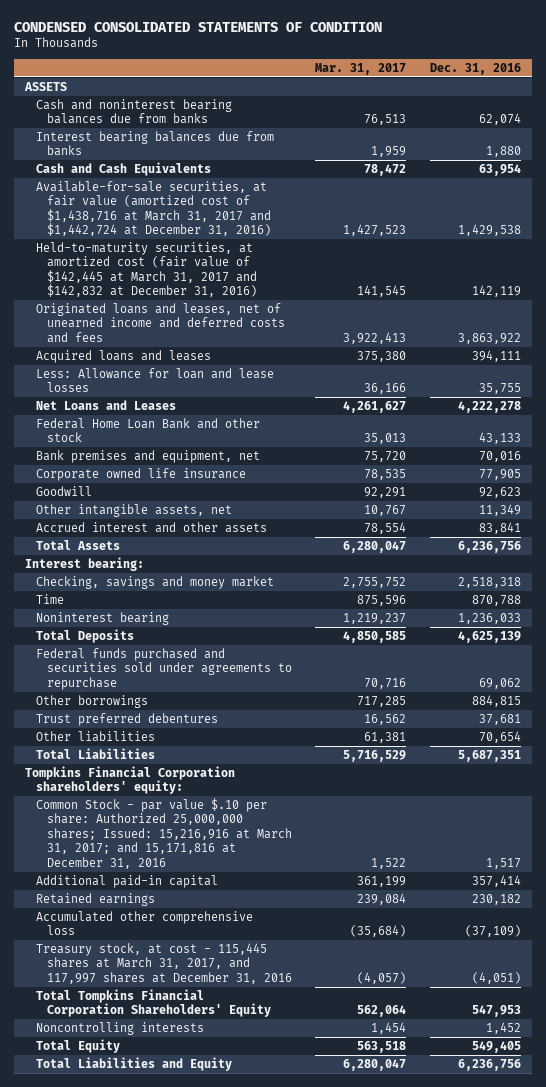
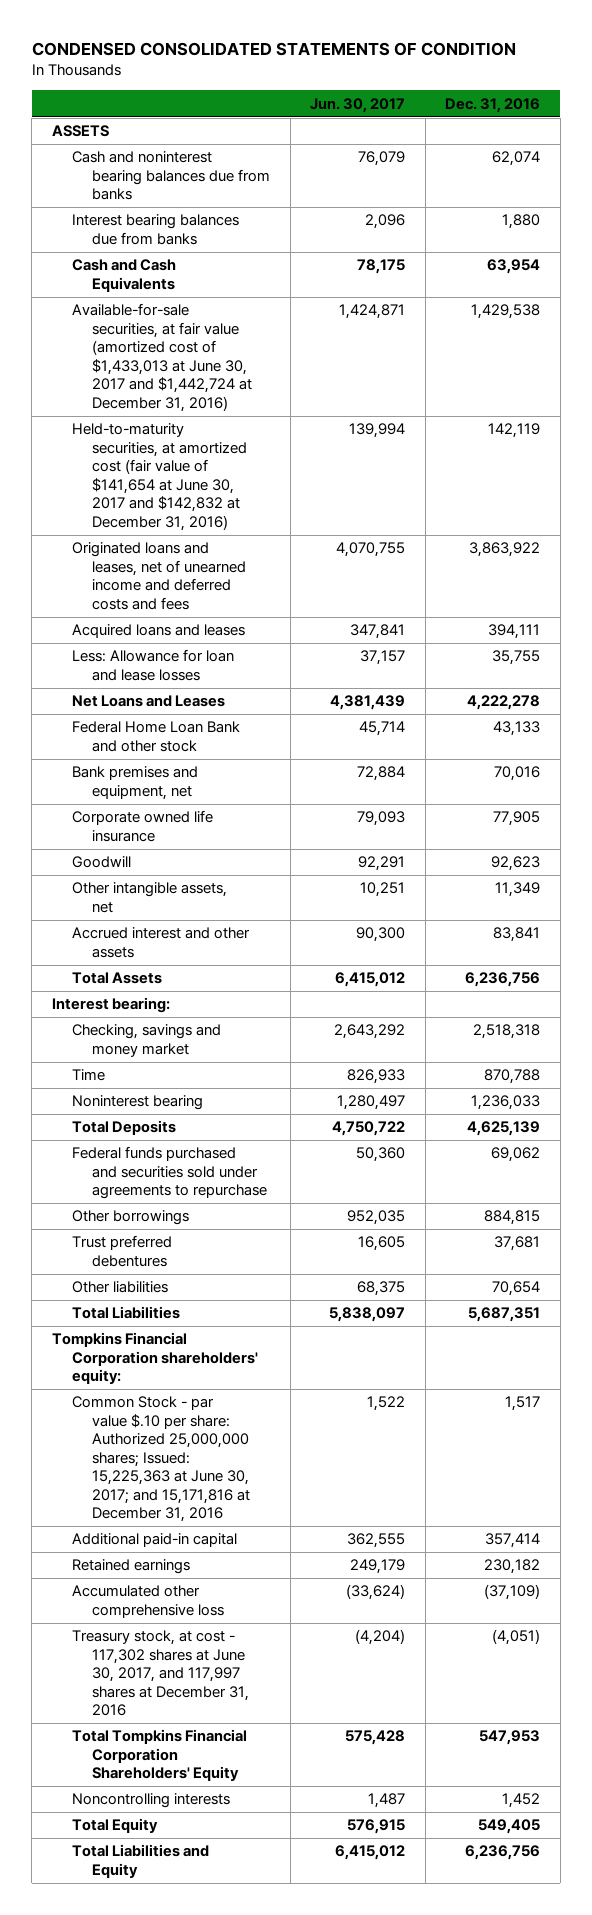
- | Mar. 31, 2017 | Dec. 31, 2016
+ | Jun. 30, 2017 | Dec. 31, 2016
- Available-for-sale securities, at fair value (amortized cost of $1,438,716 at March 31, 2017 and $1,442,724 at December 31, 2016) | 1,427,523 | 1,429,538
- Held-to-maturity securities, at amortized cost (fair value of $142,445 at March 31, 2017 and $142,832 at December 31, 2016) | 141,545 | 142,119
+ Available-for-sale securities, at fair value (amortized cost of $1,433,013 at June 30, 2017 and $1,442,724 at December 31, 2016) | 1,424,871 | 1,429,538
+ Held-to-maturity securities, at amortized cost (fair value of $141,654 at June 30, 2017 and $142,832 at December 31, 2016) | 139,994 | 142,119
- Common Stock - par value $.10 per share: Authorized 25,000,000 shares; Issued: 15,216,916 at March 31, 2017; and 15,171,816 at December 31, 2016 | 1,522 | 1,517
+ Common Stock - par value $.10 per share: Authorized 25,000,000 shares; Issued: 15,225,363 at June 30, 2017; and 15,171,816 at December 31, 2016 | 1,522 | 1,517
- Treasury stock, at cost - 115,445 shares at March 31, 2017, and 117,997 shares at December 31, 2016 | (4,057) | (4,051)
+ Treasury stock, at cost - 117,302 shares at June 30, 2017, and 117,997 shares at December 31, 2016 | (4,204) | (4,051)

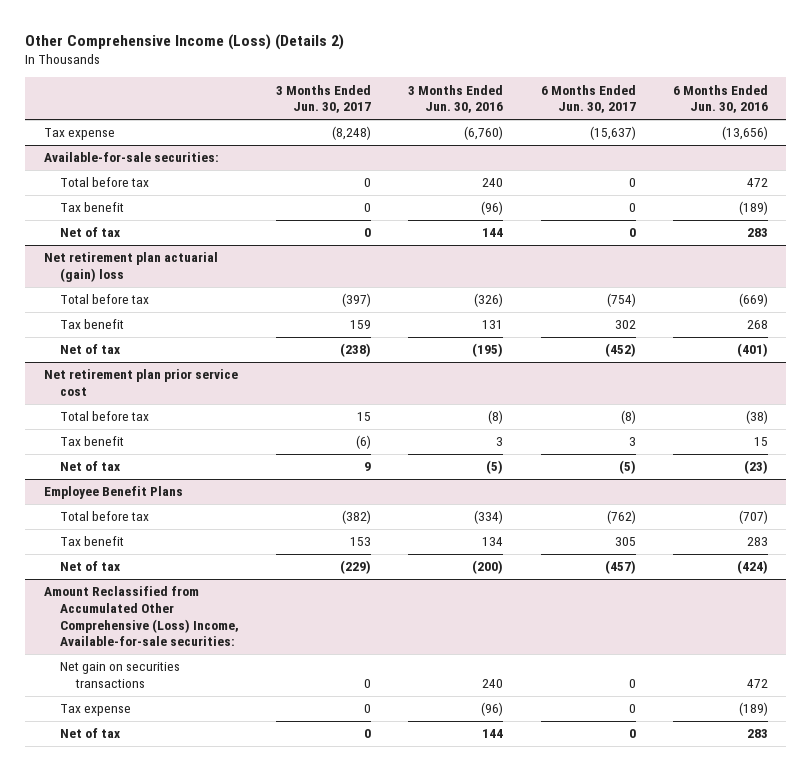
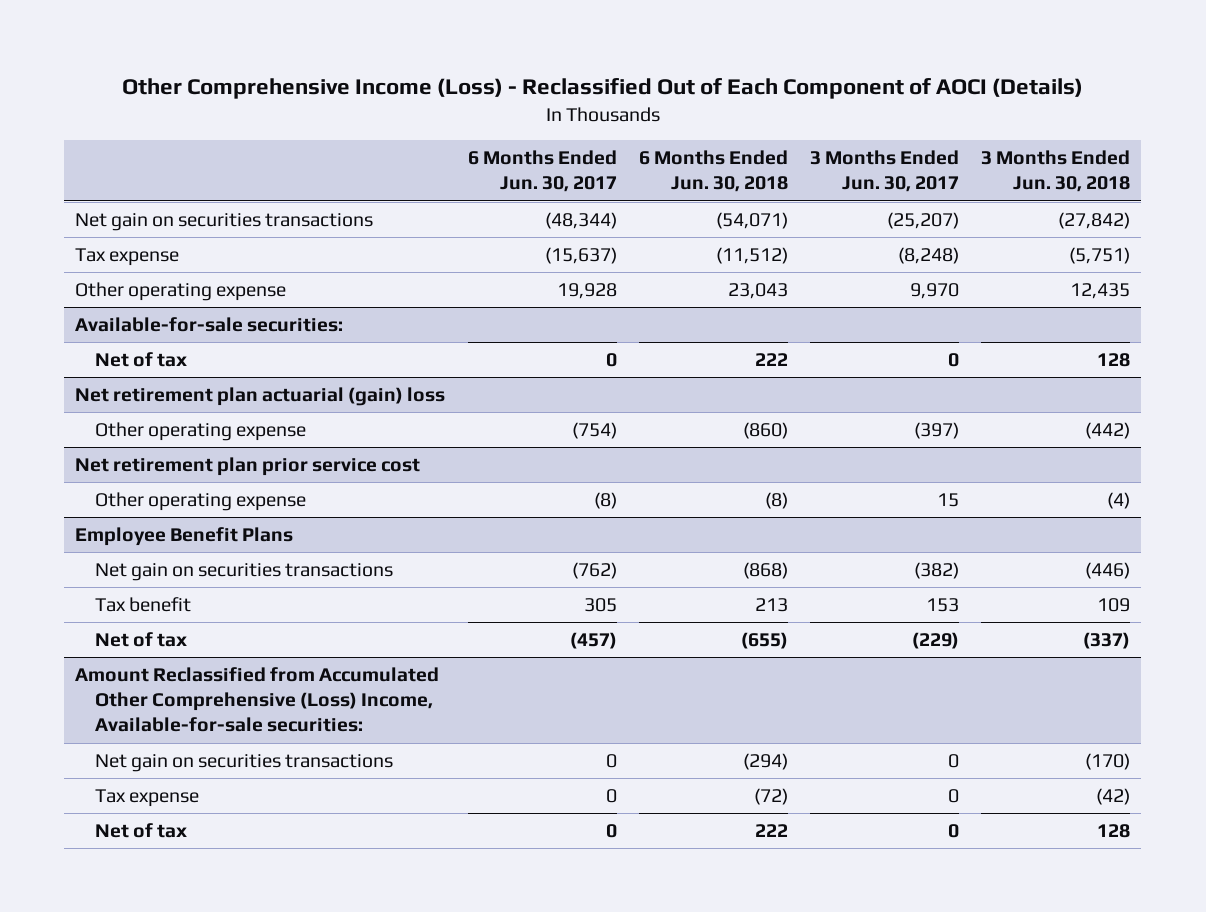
- Other Comprehensive Income (Loss) (Details 2)
+ Other Comprehensive Income (Loss) - Reclassified Out of Each Component of AOCI (Details)
- | 3 Months Ended Jun. 30, 2017 | 3 Months Ended Jun. 30, 2016 | 6 Months Ended Jun. 30, 2017 | 6 Months Ended Jun. 30, 2016
+ | 6 Months Ended Jun. 30, 2017 | 6 Months Ended Jun. 30, 2018 | 3 Months Ended Jun. 30, 2017 | 3 Months Ended Jun. 30, 2018
+ Net gain on securities transactions | (48,344) | (54,071) | (25,207) | (27,842)
+ Other operating expense | 19,928 | 23,043 | 9,970 | 12,435
@ Available-for-sale securities:
- Total before tax | 0 | 240 | 0 | 472
- Tax benefit | 0 | (96) | 0 | (189)
@ Net retirement plan actuarial (gain) loss
- Total before tax | (397) | (326) | (754) | (669)
- Tax benefit | 159 | 131 | 302 | 268
- Net of tax | (238) | (195) | (452) | (401)
+ Other operating expense | (754) | (860) | (397) | (442)
@ Net retirement plan prior service cost
- Total before tax | 15 | (8) | (8) | (38)
- Tax benefit | (6) | 3 | 3 | 15
- Net of tax | 9 | (5) | (5) | (23)
+ Other operating expense | (8) | (8) | 15 | (4)
@ Employee Benefit Plans
- Total before tax | (382) | (334) | (762) | (707)
+ Net gain on securities transactions | (762) | (868) | (382) | (446)

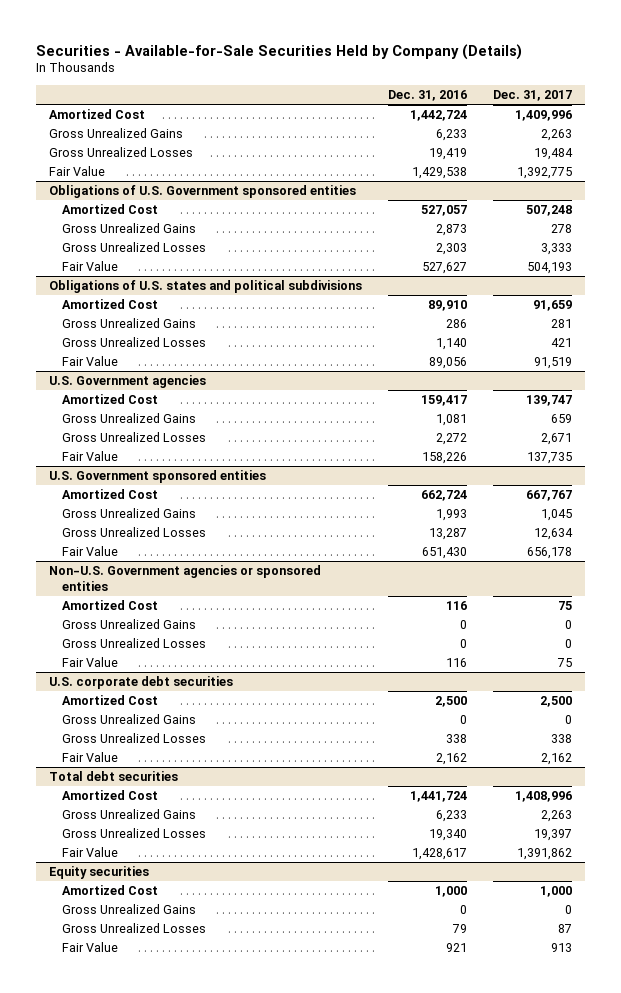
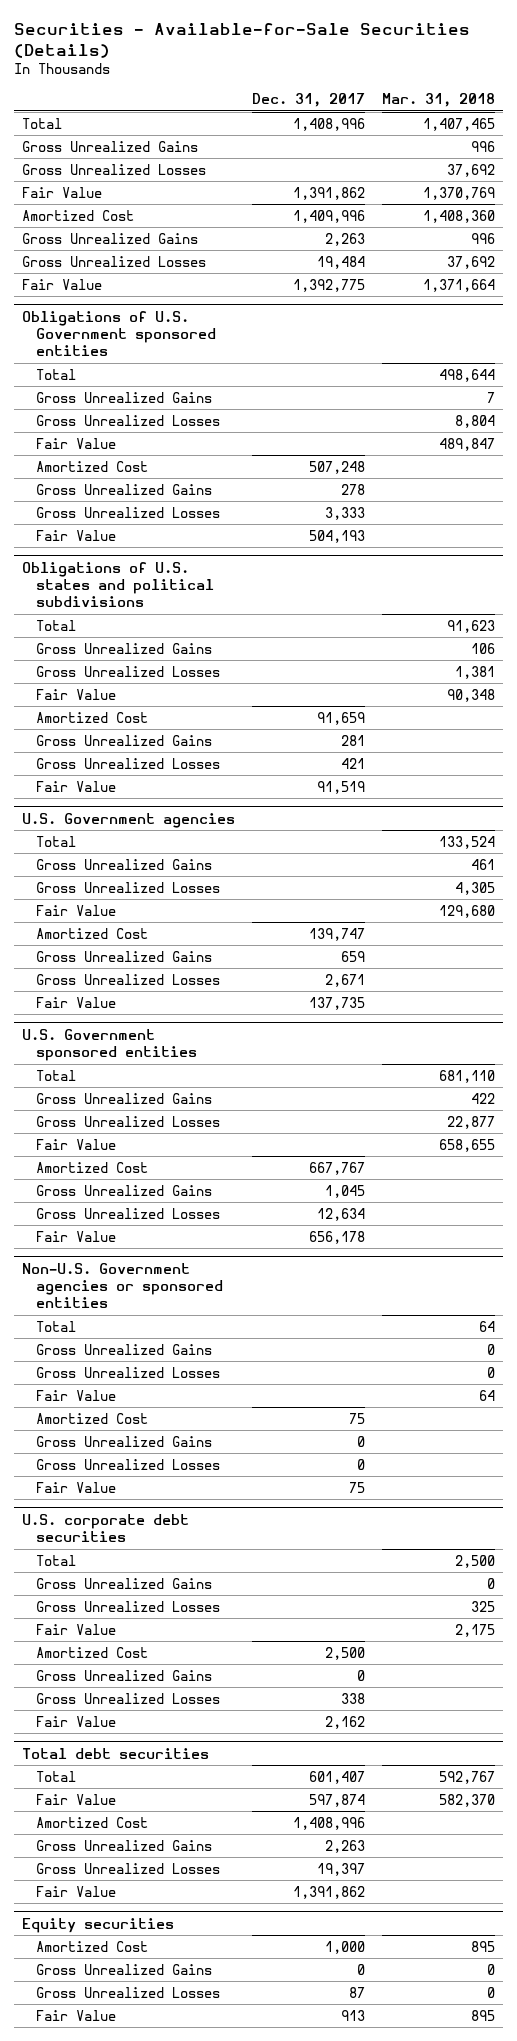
- Securities - Available-for-Sale Securities Held by Company (Details)
+ Securities - Available-for-Sale Securities (Details)
- | Dec. 31, 2016 | Dec. 31, 2017
+ | Dec. 31, 2017 | Mar. 31, 2018
+ Total | 1,408,996 | 1,407,465
+ Gross Unrealized Gains | | 996
+ Gross Unrealized Losses | | 37,692
+ Fair Value | 1,391,862 | 1,370,769
@ Obligations of U.S. Government sponsored entities
+ Total | | 498,644
+ Gross Unrealized Gains | | 7
+ Gross Unrealized Losses | | 8,804
+ Fair Value | | 489,847
@ Obligations of U.S. states and political subdivisions
+ Total | | 91,623
+ Gross Unrealized Gains | | 106
+ Gross Unrealized Losses | | 1,381
+ Fair Value | | 90,348
@ U.S. Government agencies
+ Total | | 133,524
+ Gross Unrealized Gains | | 461
+ Gross Unrealized Losses | | 4,305
+ Fair Value | | 129,680
@ U.S. Government sponsored entities
+ Total | | 681,110
+ Gross Unrealized Gains | | 422
+ Gross Unrealized Losses | | 22,877
+ Fair Value | | 658,655
@ Non-U.S. Government agencies or sponsored entities
+ Total | | 64
+ Gross Unrealized Gains | | 0
+ Gross Unrealized Losses | | 0
+ Fair Value | | 64
@ U.S. corporate debt securities
+ Total | | 2,500
+ Gross Unrealized Gains | | 0
+ Gross Unrealized Losses | | 325
+ Fair Value | | 2,175
@ Total debt securities
+ Total | 601,407 | 592,767
+ Fair Value | 597,874 | 582,370

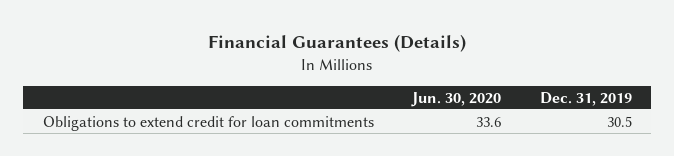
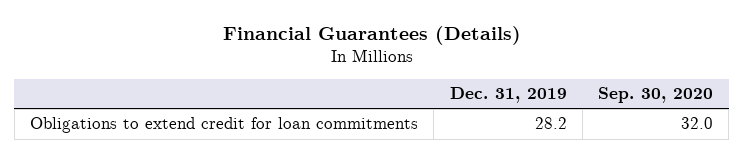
- | Jun. 30, 2020 | Dec. 31, 2019
+ | Dec. 31, 2019 | Sep. 30, 2020
- Obligations to extend credit for loan commitments | 33.6 | 30.5
+ Obligations to extend credit for loan commitments | 28.2 | 32.0

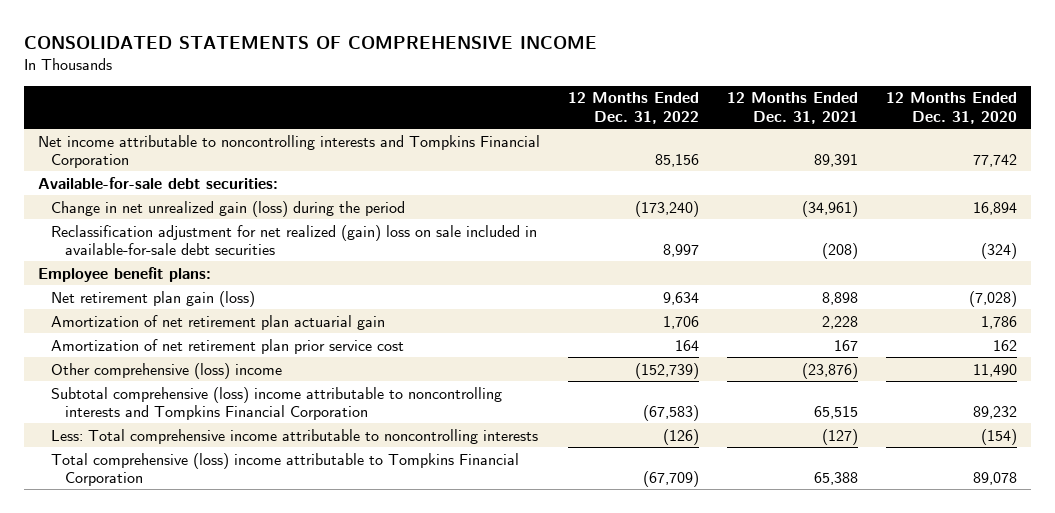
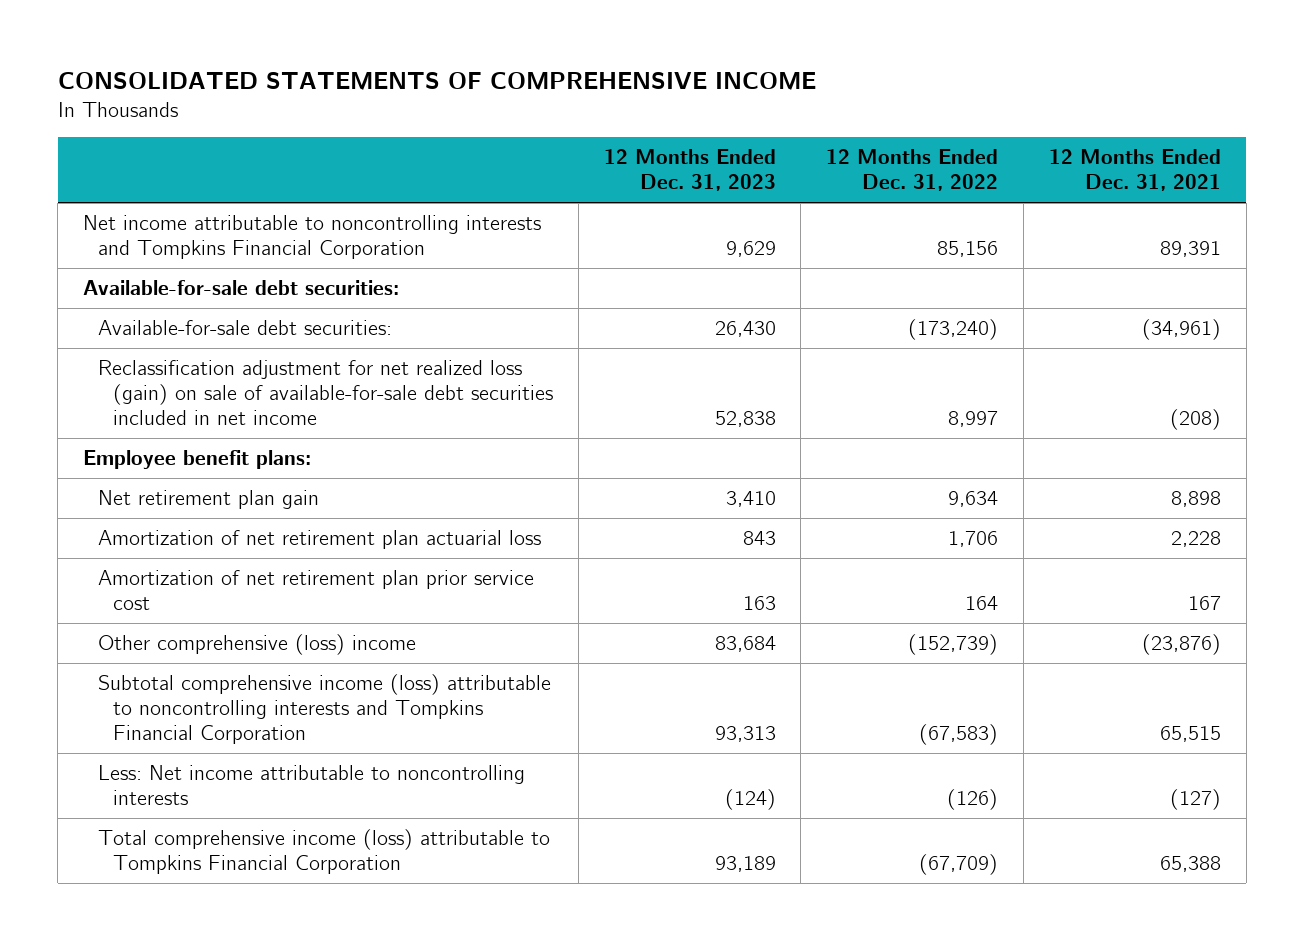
- | 12 Months Ended Dec. 31, 2022 | 12 Months Ended Dec. 31, 2021 | 12 Months Ended Dec. 31, 2020
+ | 12 Months Ended Dec. 31, 2023 | 12 Months Ended Dec. 31, 2022 | 12 Months Ended Dec. 31, 2021
- Change in net unrealized gain (loss) during the period | (173,240) | (34,961) | 16,894
- Reclassification adjustment for net realized (gain) loss on sale included in available-for-sale debt securities | 8,997 | (208) | (324)
+ Available-for-sale debt securities: | 26,430 | (173,240) | (34,961)
+ Reclassification adjustment for net realized loss (gain) on sale of available-for-sale debt securities included in net income | 52,838 | 8,997 | (208)
- Net retirement plan gain (loss) | 9,634 | 8,898 | (7,028)
- Amortization of net retirement plan actuarial gain | 1,706 | 2,228 | 1,786
+ Net retirement plan gain | 3,410 | 9,634 | 8,898
+ Amortization of net retirement plan actuarial loss | 843 | 1,706 | 2,228
- Subtotal comprehensive (loss) income attributable to noncontrolling interests and Tompkins Financial Corporation | (67,583) | 65,515 | 89,232
- Less: Total comprehensive income attributable to noncontrolling interests | (126) | (127) | (154)
- Total comprehensive (loss) income attributable to Tompkins Financial Corporation | (67,709) | 65,388 | 89,078
+ Subtotal comprehensive income (loss) attributable to noncontrolling interests and Tompkins Financial Corporation | 93,313 | (67,583) | 65,515
+ Less: Net income attributable to noncontrolling interests | (124) | (126) | (127)
+ Total comprehensive income (loss) attributable to Tompkins Financial Corporation | 93,189 | (67,709) | 65,388

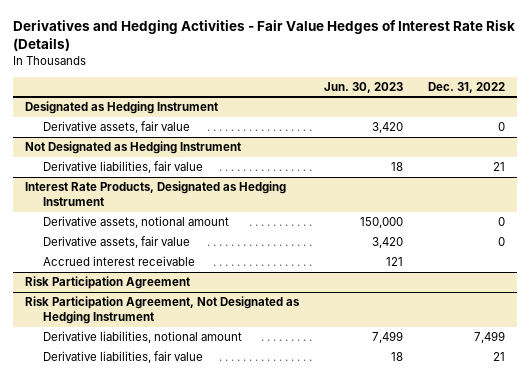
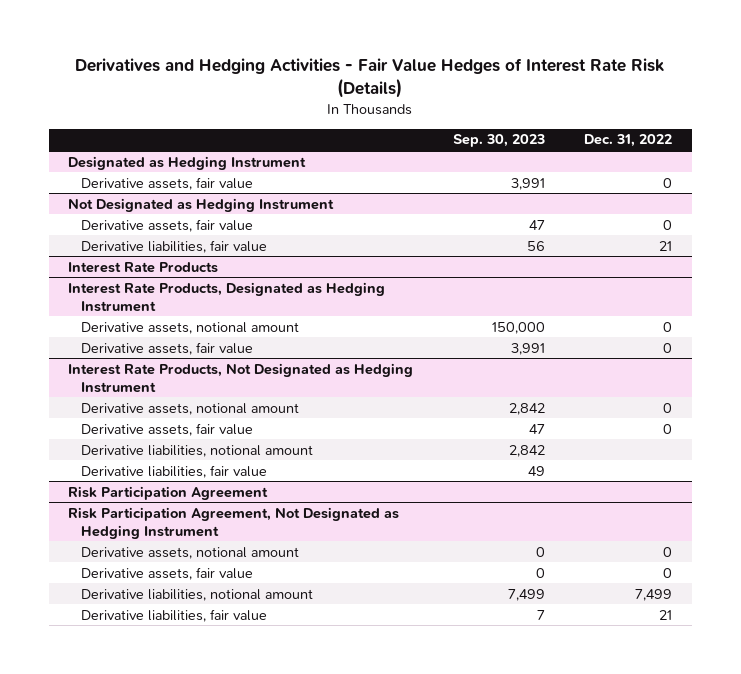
- | Jun. 30, 2023 | Dec. 31, 2022
+ | Sep. 30, 2023 | Dec. 31, 2022
@ Not Designated as Hedging Instrument
+ Derivative assets, fair value | 47 | 0
+ Interest Rate Products
@ Interest Rate Products, Designated as Hedging Instrument
- Accrued interest receivable | 121 |
+ Interest Rate Products, Not Designated as Hedging Instrument
+ Derivative assets, notional amount | 2,842 | 0
+ Derivative assets, fair value | 47 | 0
+ Derivative liabilities, notional amount | 2,842 |
+ Derivative liabilities, fair value | 49 |
@ Risk Participation Agreement, Not Designated as Hedging Instrument
+ Derivative assets, notional amount | 0 | 0
+ Derivative assets, fair value | 0 | 0

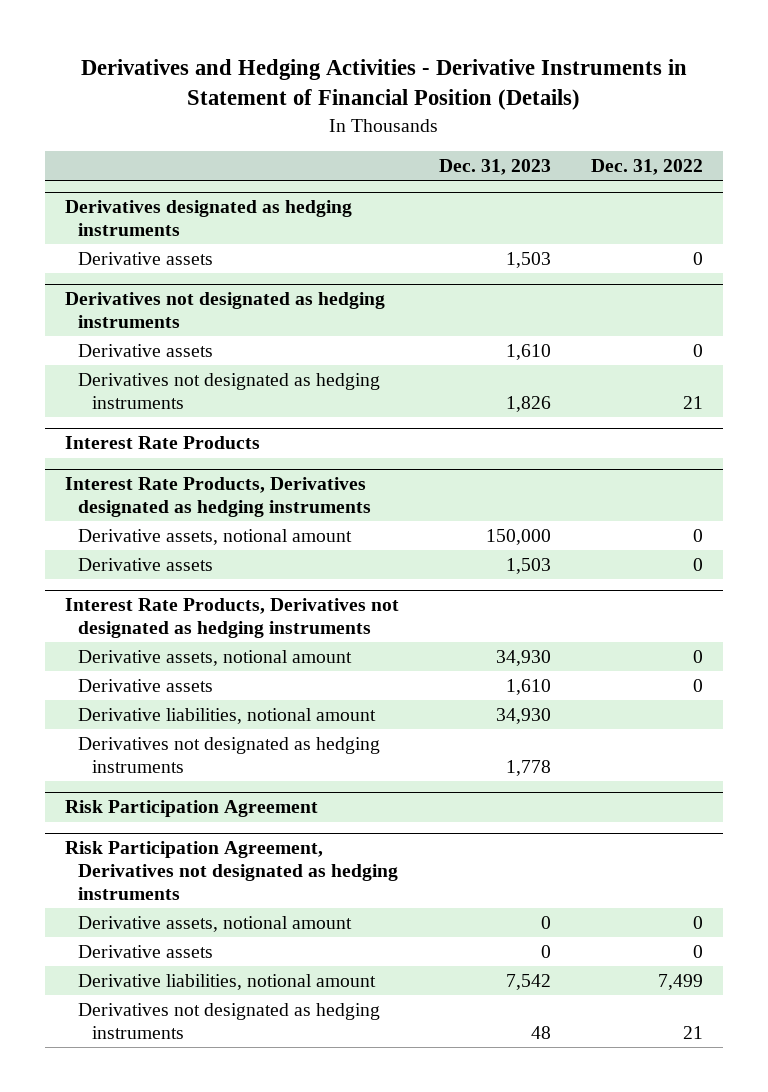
- Derivatives and Hedging Activities - Fair Value Hedges of Interest Rate Risk (Details)
+ Derivatives and Hedging Activities - Derivative Instruments in Statement of Financial Position (Details)
- | Sep. 30, 2023 | Dec. 31, 2022
+ | Dec. 31, 2023 | Dec. 31, 2022
- Designated as Hedging Instrument
- Derivative assets, fair value | 3,991 | 0
- Not Designated as Hedging Instrument
- Derivative assets, fair value | 47 | 0
- Derivative liabilities, fair value | 56 | 21
+ Derivatives designated as hedging instruments
+ Derivative assets | 1,503 | 0
+ Derivatives not designated as hedging instruments
+ Derivative assets | 1,610 | 0
+ Derivatives not designated as hedging instruments | 1,826 | 21
- Interest Rate Products, Designated as Hedging Instrument
+ Interest Rate Products, Derivatives designated as hedging instruments
- Derivative assets, fair value | 3,991 | 0
- Interest Rate Products, Not Designated as Hedging Instrument
+ Derivative assets | 1,503 | 0
+ Interest Rate Products, Derivatives not designated as hedging instruments
- Derivative assets, fair value | 47 | 0
+ Derivative assets | 1,610 | 0
- Derivative liabilities, fair value | 49 |
+ Derivatives not designated as hedging instruments | 1,778 |
- Risk Participation Agreement, Not Designated as Hedging Instrument
+ Risk Participation Agreement, Derivatives not designated as hedging instruments
- Derivative assets, fair value | 0 | 0
+ Derivative assets | 0 | 0
- Derivative liabilities, fair value | 7 | 21
+ Derivatives not designated as hedging instruments | 48 | 21

